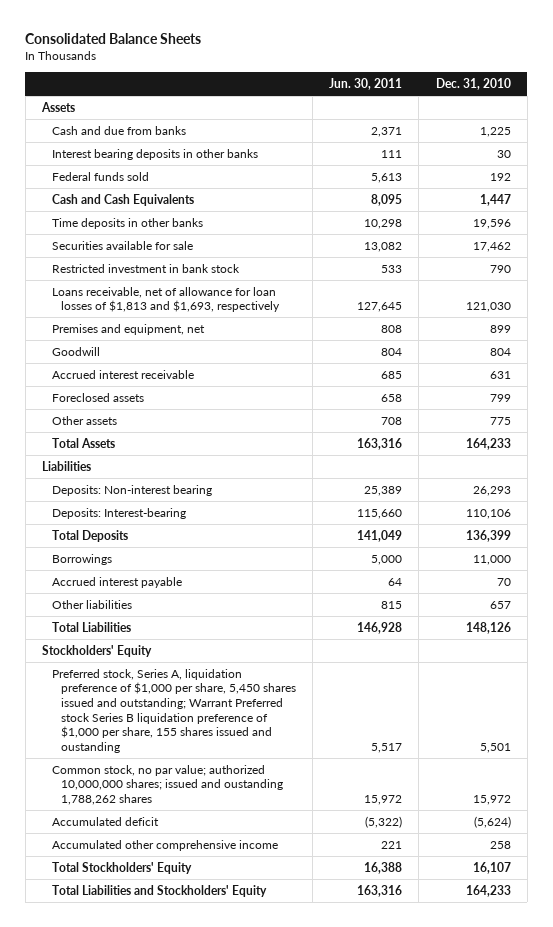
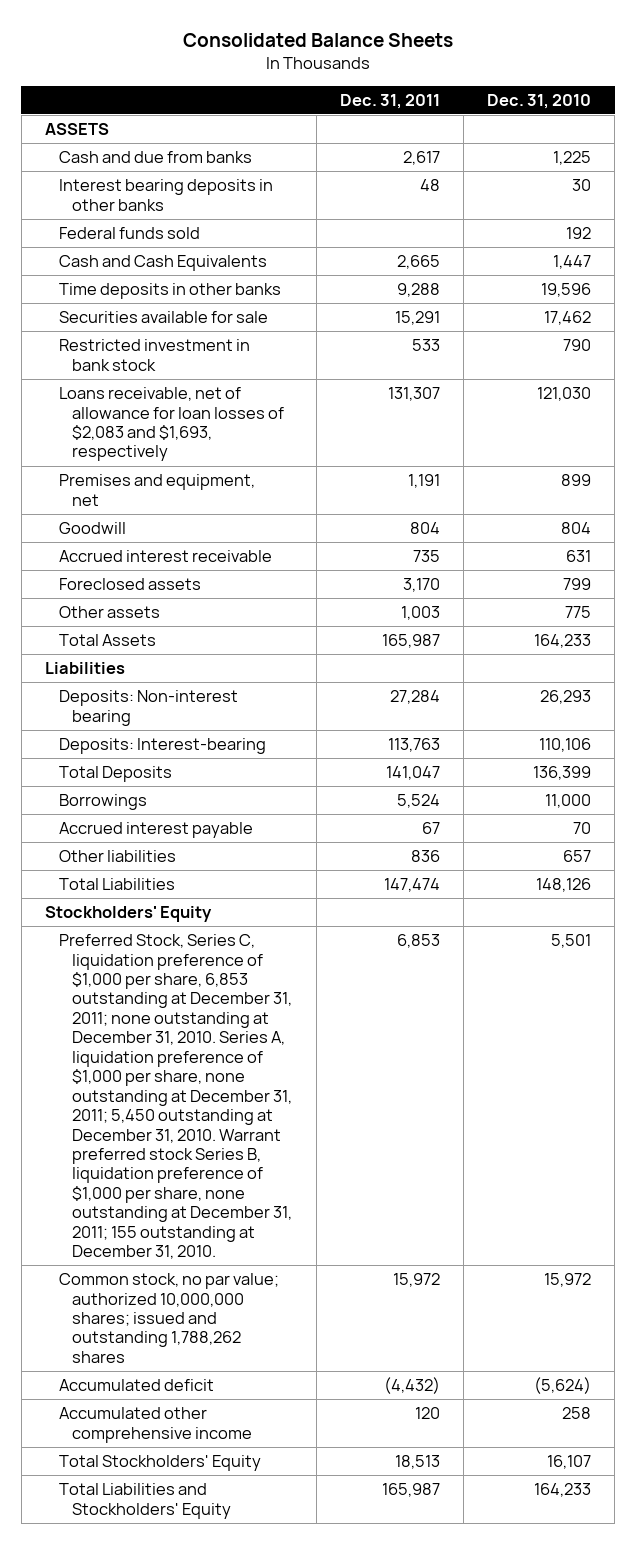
- | Jun. 30, 2011 | Dec. 31, 2010
+ | Dec. 31, 2011 | Dec. 31, 2010
- Assets
+ ASSETS
- Loans receivable, net of allowance for loan losses of $1,813 and $1,693, respectively | 127,645 | 121,030
+ Loans receivable, net of allowance for loan losses of $2,083 and $1,693, respectively | 131,307 | 121,030
- Preferred stock, Series A, liquidation preference of $1,000 per share, 5,450 shares issued and outstanding; Warrant Preferred stock Series B liquidation preference of $1,000 per share, 155 shares issued and oustanding | 5,517 | 5,501
- Common stock, no par value; authorized 10,000,000 shares; issued and oustanding 1,788,262 shares | 15,972 | 15,972
+ Preferred Stock, Series C, liquidation preference of $1,000 per share, 6,853 outstanding at December 31, 2011; none outstanding at December 31, 2010. Series A, liquidation preference of $1,000 per share, none outstanding at December 31, 2011; 5,450 outstanding at December 31, 2010. Warrant preferred stock Series B, liquidation preference of $1,000 per share, none outstanding at December 31, 2011; 155 outstanding at December 31, 2010. | 6,853 | 5,501
+ Common stock, no par value; authorized 10,000,000 shares; issued and outstanding 1,788,262 shares | 15,972 | 15,972

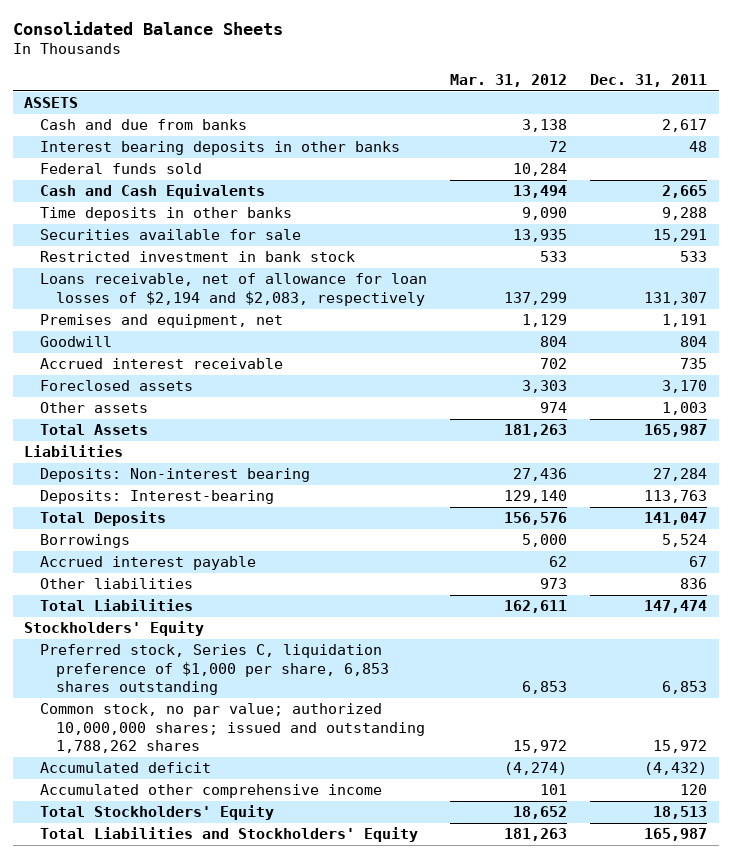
- | Dec. 31, 2011 | Dec. 31, 2010
+ | Mar. 31, 2012 | Dec. 31, 2011
- Loans receivable, net of allowance for loan losses of $2,083 and $1,693, respectively | 131,307 | 121,030
+ Loans receivable, net of allowance for loan losses of $2,194 and $2,083, respectively | 137,299 | 131,307
- Preferred Stock, Series C, liquidation preference of $1,000 per share, 6,853 outstanding at December 31, 2011; none outstanding at December 31, 2010. Series A, liquidation preference of $1,000 per share, none outstanding at December 31, 2011; 5,450 outstanding at December 31, 2010. Warrant preferred stock Series B, liquidation preference of $1,000 per share, none outstanding at December 31, 2011; 155 outstanding at December 31, 2010. | 6,853 | 5,501
+ Preferred stock, Series C, liquidation preference of $1,000 per share, 6,853 shares outstanding | 6,853 | 6,853

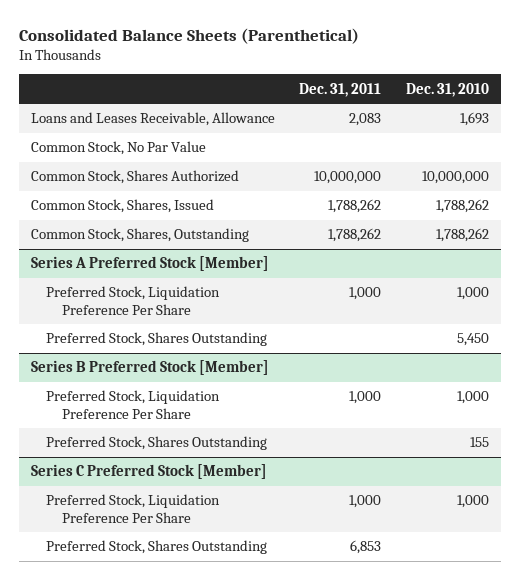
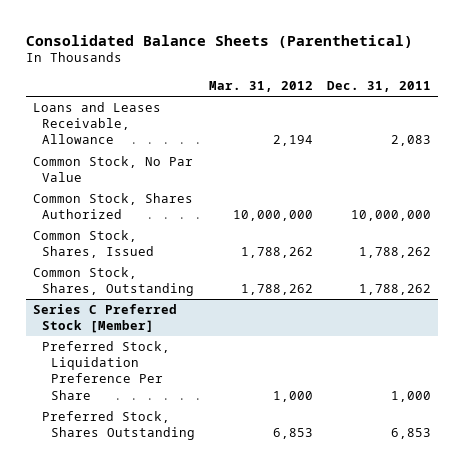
- | Dec. 31, 2011 | Dec. 31, 2010
+ | Mar. 31, 2012 | Dec. 31, 2011
- Series A Preferred Stock [Member]
- Preferred Stock, Liquidation Preference Per Share | 1,000 | 1,000
- Preferred Stock, Shares Outstanding | | 5,450
- Series B Preferred Stock [Member]
- Preferred Stock, Liquidation Preference Per Share | 1,000 | 1,000
- Preferred Stock, Shares Outstanding | | 155

